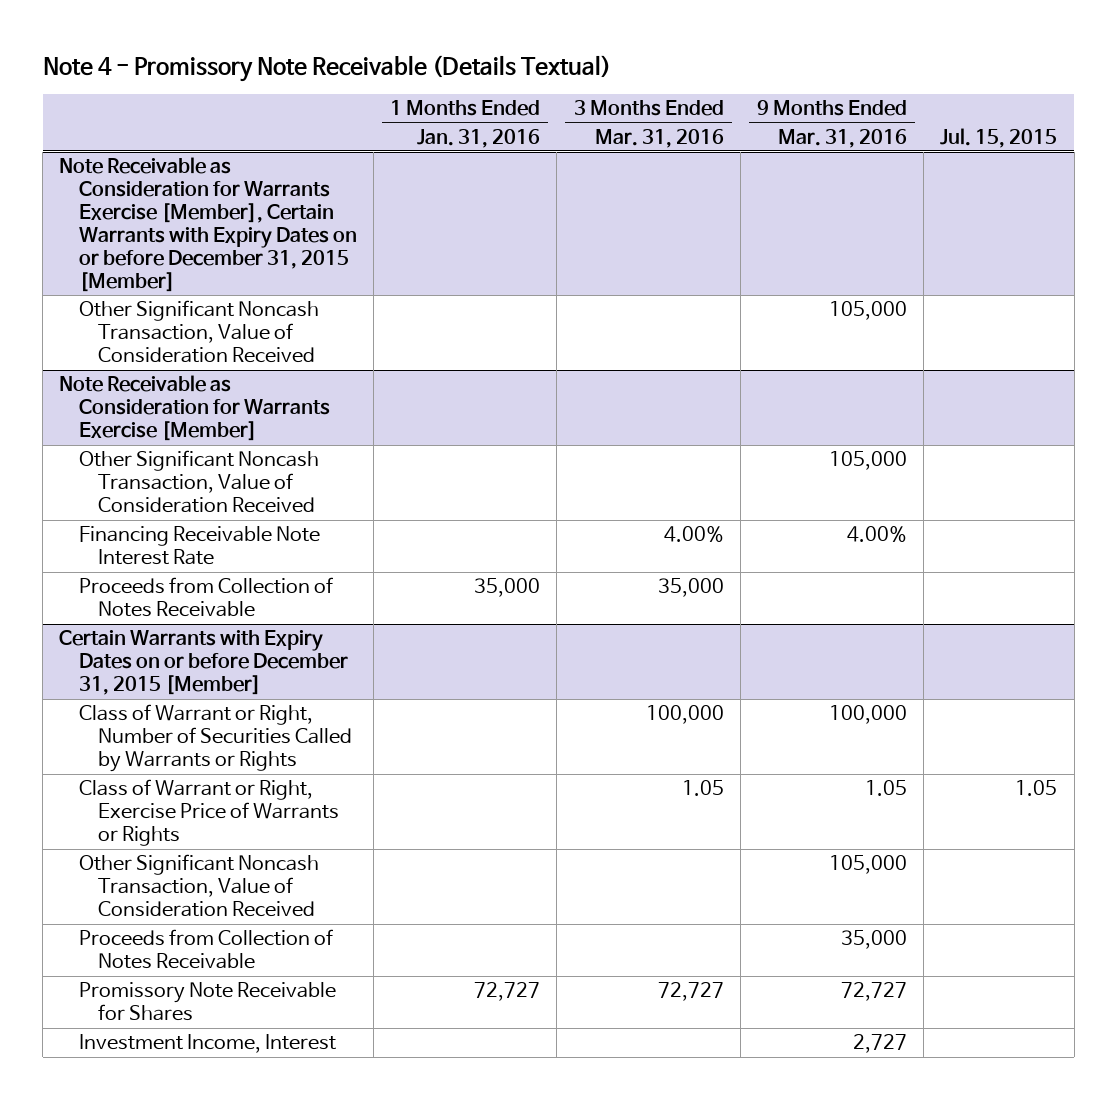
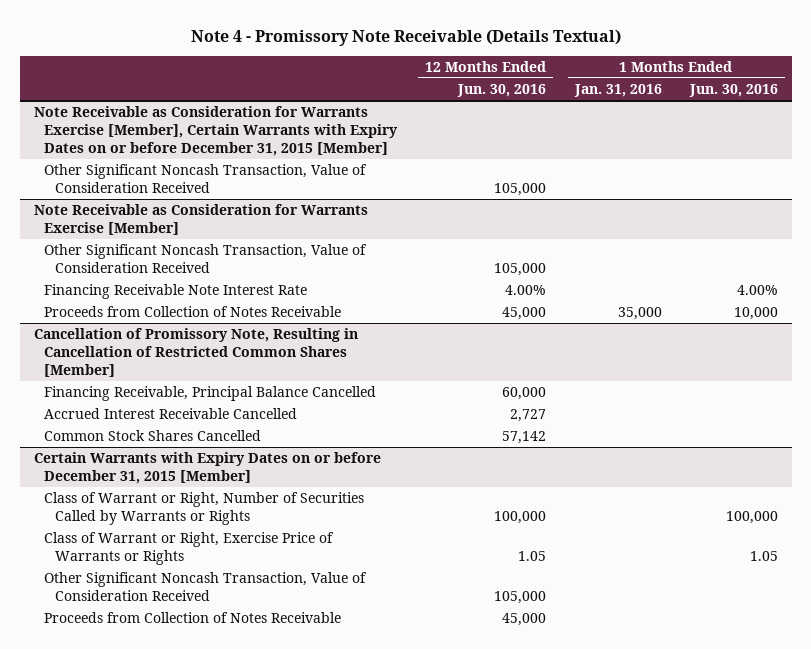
- | 1 Months Ended Jan. 31, 2016 | 3 Months Ended Mar. 31, 2016 | 9 Months Ended Mar. 31, 2016 | Jul. 15, 2015
+ | 12 Months Ended Jun. 30, 2016 | 1 Months Ended Jan. 31, 2016 | 1 Months Ended Jun. 30, 2016
+ Cancellation of Promissory Note, Resulting in Cancellation of Restricted Common Shares [Member]
+ Financing Receivable, Principal Balance Cancelled | 60,000 | |
+ Accrued Interest Receivable Cancelled | 2,727 | |
+ Common Stock Shares Cancelled | 57,142 | |
@ Certain Warrants with Expiry Dates on or before December 31, 2015 [Member]
- Promissory Note Receivable for Shares | 72,727 | 72,727 | 72,727 |
- Investment Income, Interest | | | 2,727 |

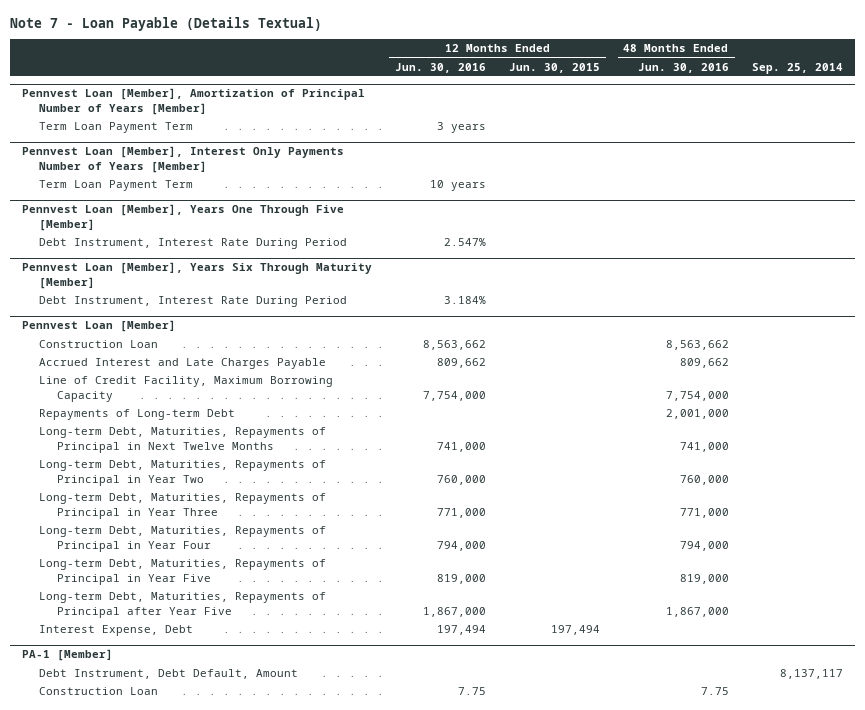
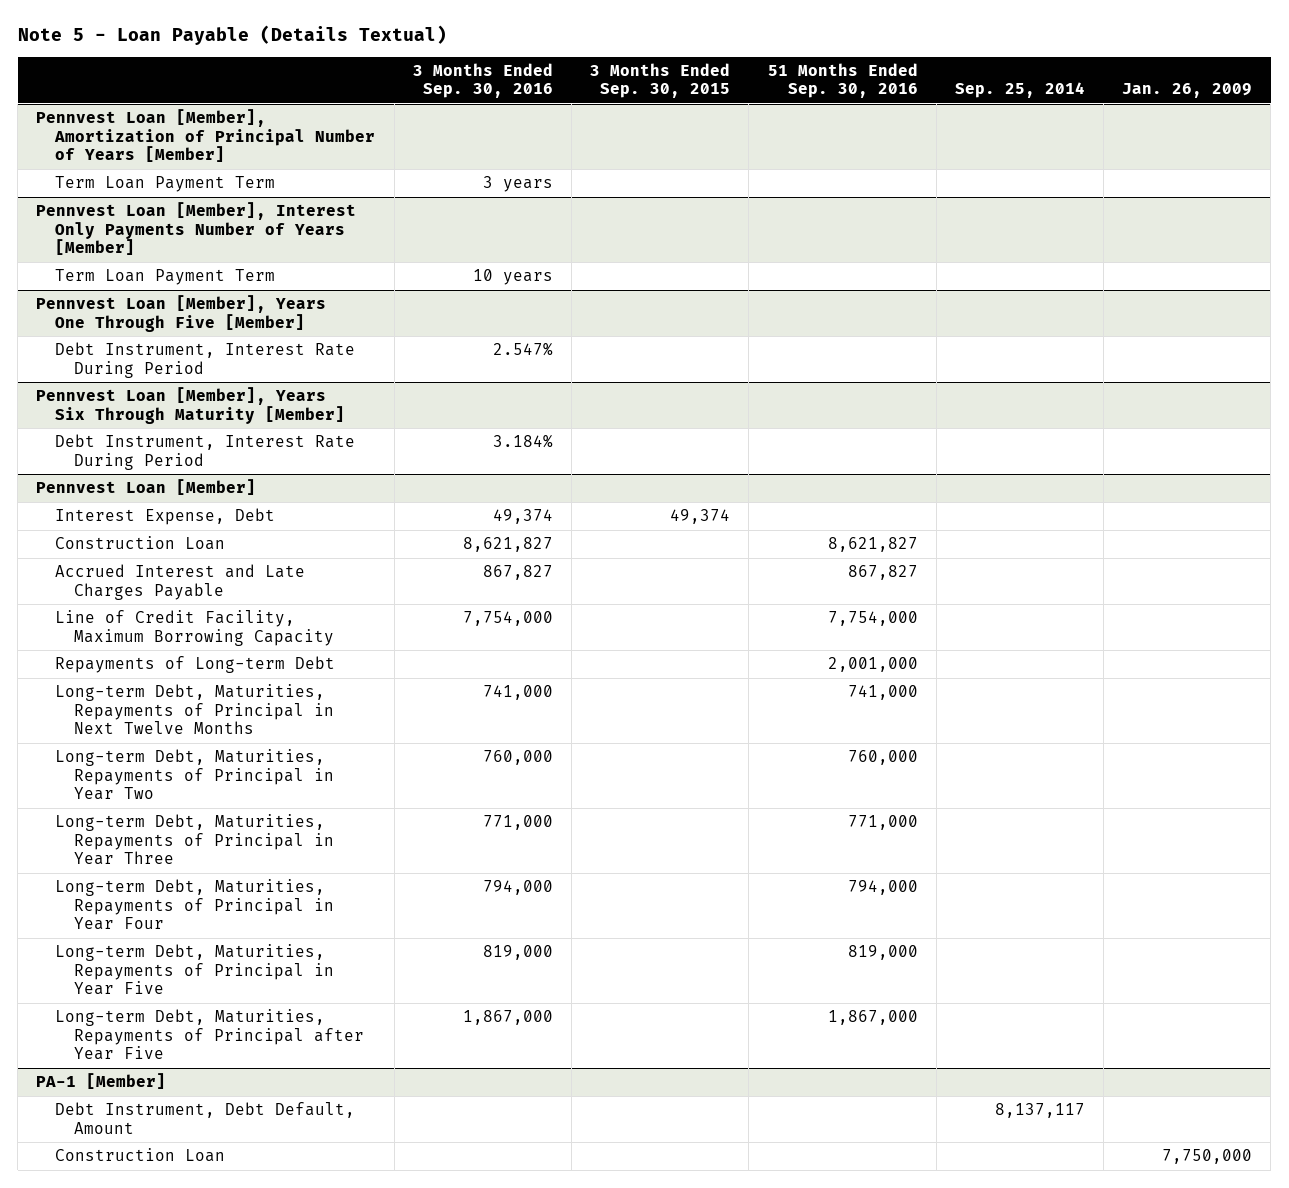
- Note 7 - Loan Payable (Details Textual)
+ Note 5 - Loan Payable (Details Textual)
- | 12 Months Ended Jun. 30, 2016 | 12 Months Ended Jun. 30, 2015 | 48 Months Ended Jun. 30, 2016 | Sep. 25, 2014
+ | 3 Months Ended Sep. 30, 2016 | 3 Months Ended Sep. 30, 2015 | 51 Months Ended Sep. 30, 2016 | Sep. 25, 2014 | Jan. 26, 2009
@ Pennvest Loan [Member]
moved up: Interest Expense, Debt | 49,374 | 49,374 | | |

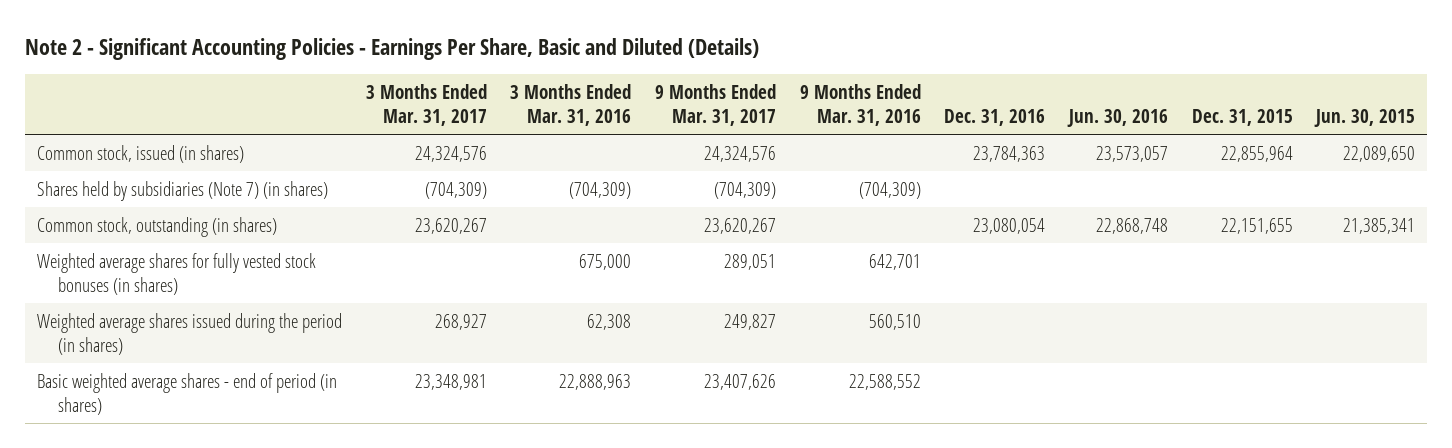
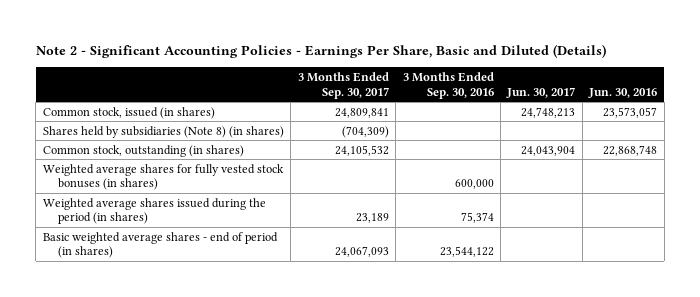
- | 3 Months Ended Mar. 31, 2017 | 3 Months Ended Mar. 31, 2016 | 9 Months Ended Mar. 31, 2017 | 9 Months Ended Mar. 31, 2016 | Dec. 31, 2016 | Jun. 30, 2016 | Dec. 31, 2015 | Jun. 30, 2015
+ | 3 Months Ended Sep. 30, 2017 | 3 Months Ended Sep. 30, 2016 | Jun. 30, 2017 | Jun. 30, 2016
- Shares held by subsidiaries (Note 7) (in shares) | (704,309) | (704,309) | (704,309) | (704,309) | | | |
+ Shares held by subsidiaries (Note 8) (in shares) | (704,309) | | |

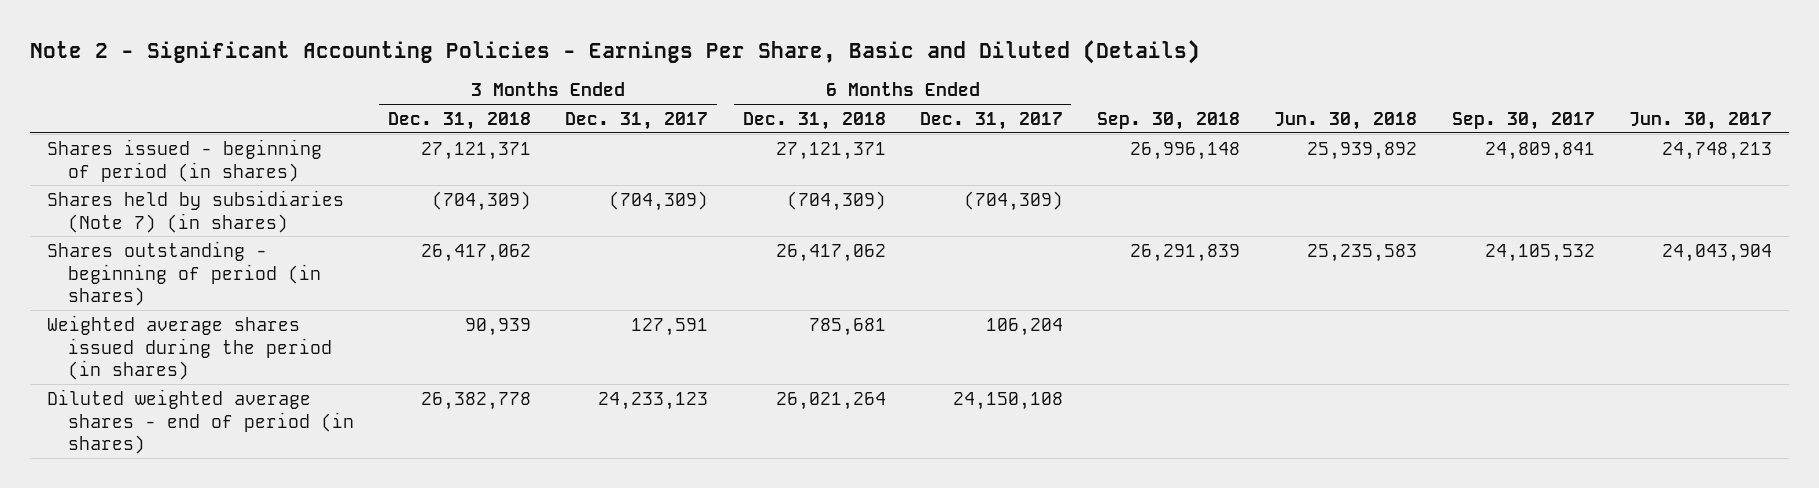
- | 3 Months Ended Sep. 30, 2017 | 3 Months Ended Sep. 30, 2016 | Jun. 30, 2017 | Jun. 30, 2016
+ | 3 Months Ended Dec. 31, 2018 | 3 Months Ended Dec. 31, 2017 | 6 Months Ended Dec. 31, 2018 | 6 Months Ended Dec. 31, 2017 | Sep. 30, 2018 | Jun. 30, 2018 | Sep. 30, 2017 | Jun. 30, 2017
- Common stock, issued (in shares) | 24,809,841 | | 24,748,213 | 23,573,057
- Shares held by subsidiaries (Note 8) (in shares) | (704,309) | | |
- Common stock, outstanding (in shares) | 24,105,532 | | 24,043,904 | 22,868,748
- Weighted average shares for fully vested stock bonuses (in shares) | | 600,000 | |
+ Shares issued - beginning of period (in shares) | 27,121,371 | | 27,121,371 | | 26,996,148 | 25,939,892 | 24,809,841 | 24,748,213
+ Shares held by subsidiaries (Note 7) (in shares) | (704,309) | (704,309) | (704,309) | (704,309) | | | |
+ Shares outstanding - beginning of period (in shares) | 26,417,062 | | 26,417,062 | | 26,291,839 | 25,235,583 | 24,105,532 | 24,043,904
- Basic weighted average shares - end of period (in shares) | 24,067,093 | 23,544,122 | |
+ Diluted weighted average shares - end of period (in shares) | 26,382,778 | 24,233,123 | 26,021,264 | 24,150,108 | | | |

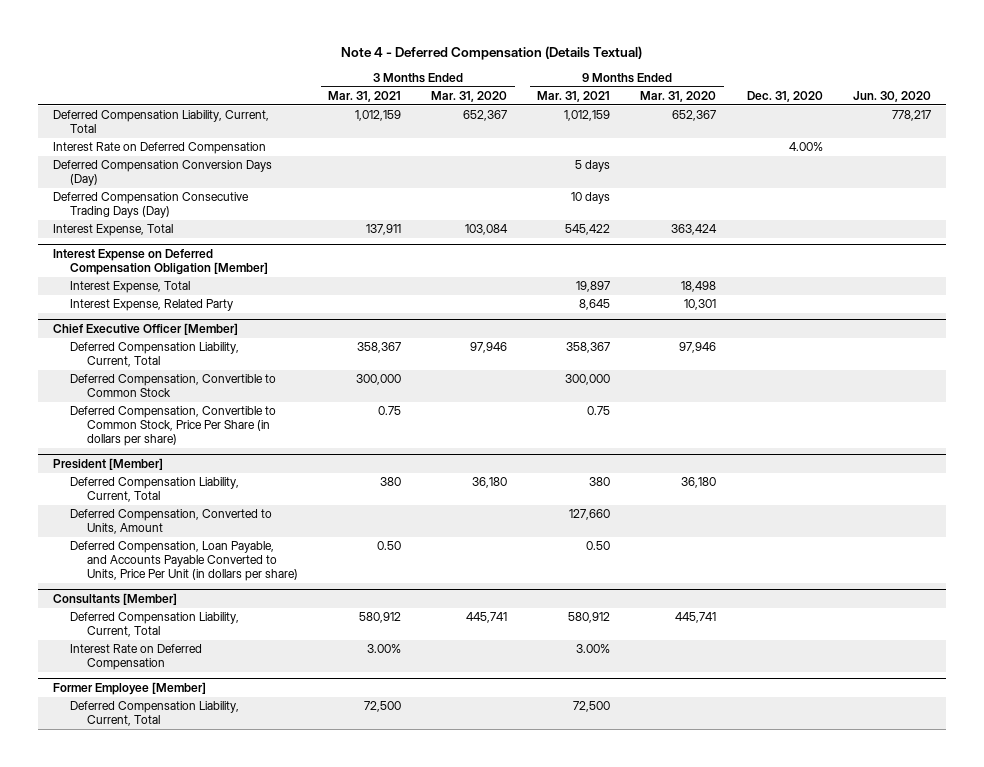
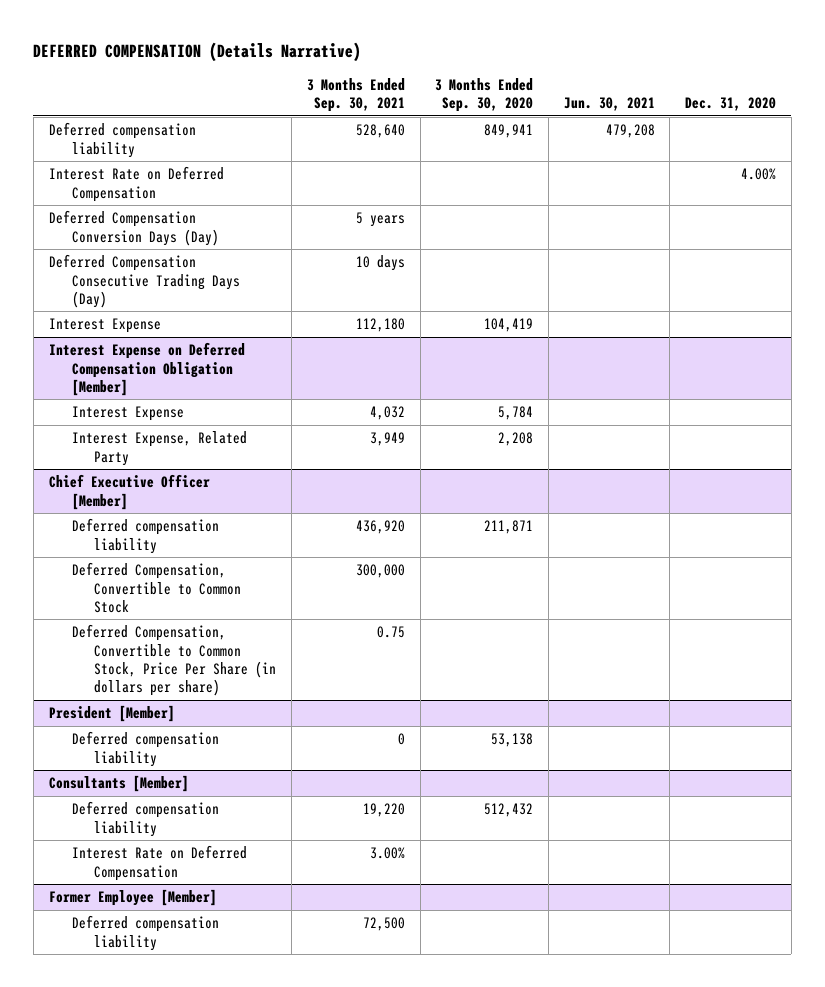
- Note 4 - Deferred Compensation (Details Textual)
+ DEFERRED COMPENSATION (Details Narrative)
- | 3 Months Ended Mar. 31, 2021 | 3 Months Ended Mar. 31, 2020 | 9 Months Ended Mar. 31, 2021 | 9 Months Ended Mar. 31, 2020 | Dec. 31, 2020 | Jun. 30, 2020
+ | 3 Months Ended Sep. 30, 2021 | 3 Months Ended Sep. 30, 2020 | Jun. 30, 2021 | Dec. 31, 2020
- Deferred Compensation Liability, Current, Total | 1,012,159 | 652,367 | 1,012,159 | 652,367 | | 778,217
+ Deferred compensation liability | 528,640 | 849,941 | 479,208 |
- Interest Expense, Total | 137,911 | 103,084 | 545,422 | 363,424 | |
+ Interest Expense | 112,180 | 104,419 | |
@ Interest Expense on Deferred Compensation Obligation [Member]
- Interest Expense, Total | | | 19,897 | 18,498 | |
+ Interest Expense | 4,032 | 5,784 | |
@ Chief Executive Officer [Member]
- Deferred Compensation Liability, Current, Total | 358,367 | 97,946 | 358,367 | 97,946 | |
+ Deferred compensation liability | 436,920 | 211,871 | |
@ President [Member]
- Deferred Compensation Liability, Current, Total | 380 | 36,180 | 380 | 36,180 | |
- Deferred Compensation, Converted to Units, Amount | | | 127,660 | | |
- Deferred Compensation, Loan Payable, and Accounts Payable Converted to Units, Price Per Unit (in dollars per share) | 0.50 | | 0.50 | | |
+ Deferred compensation liability | 0 | 53,138 | |
@ Consultants [Member]
- Deferred Compensation Liability, Current, Total | 580,912 | 445,741 | 580,912 | 445,741 | |
+ Deferred compensation liability | 19,220 | 512,432 | |
@ Former Employee [Member]
- Deferred Compensation Liability, Current, Total | 72,500 | | 72,500 | | |
+ Deferred compensation liability | 72,500 | | |

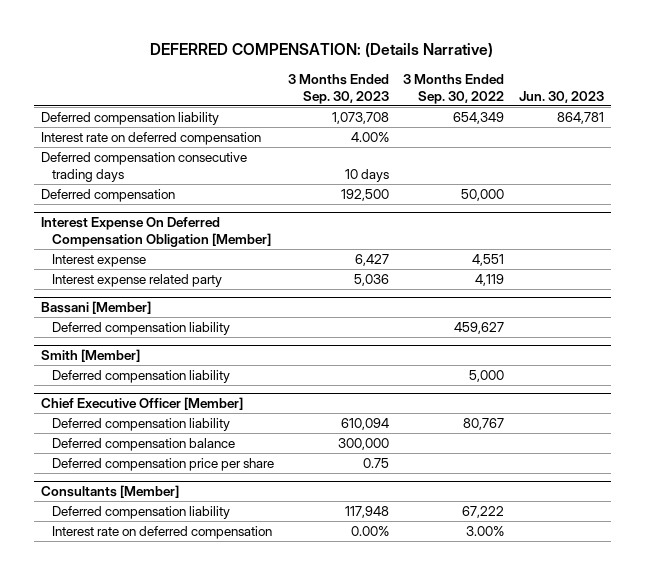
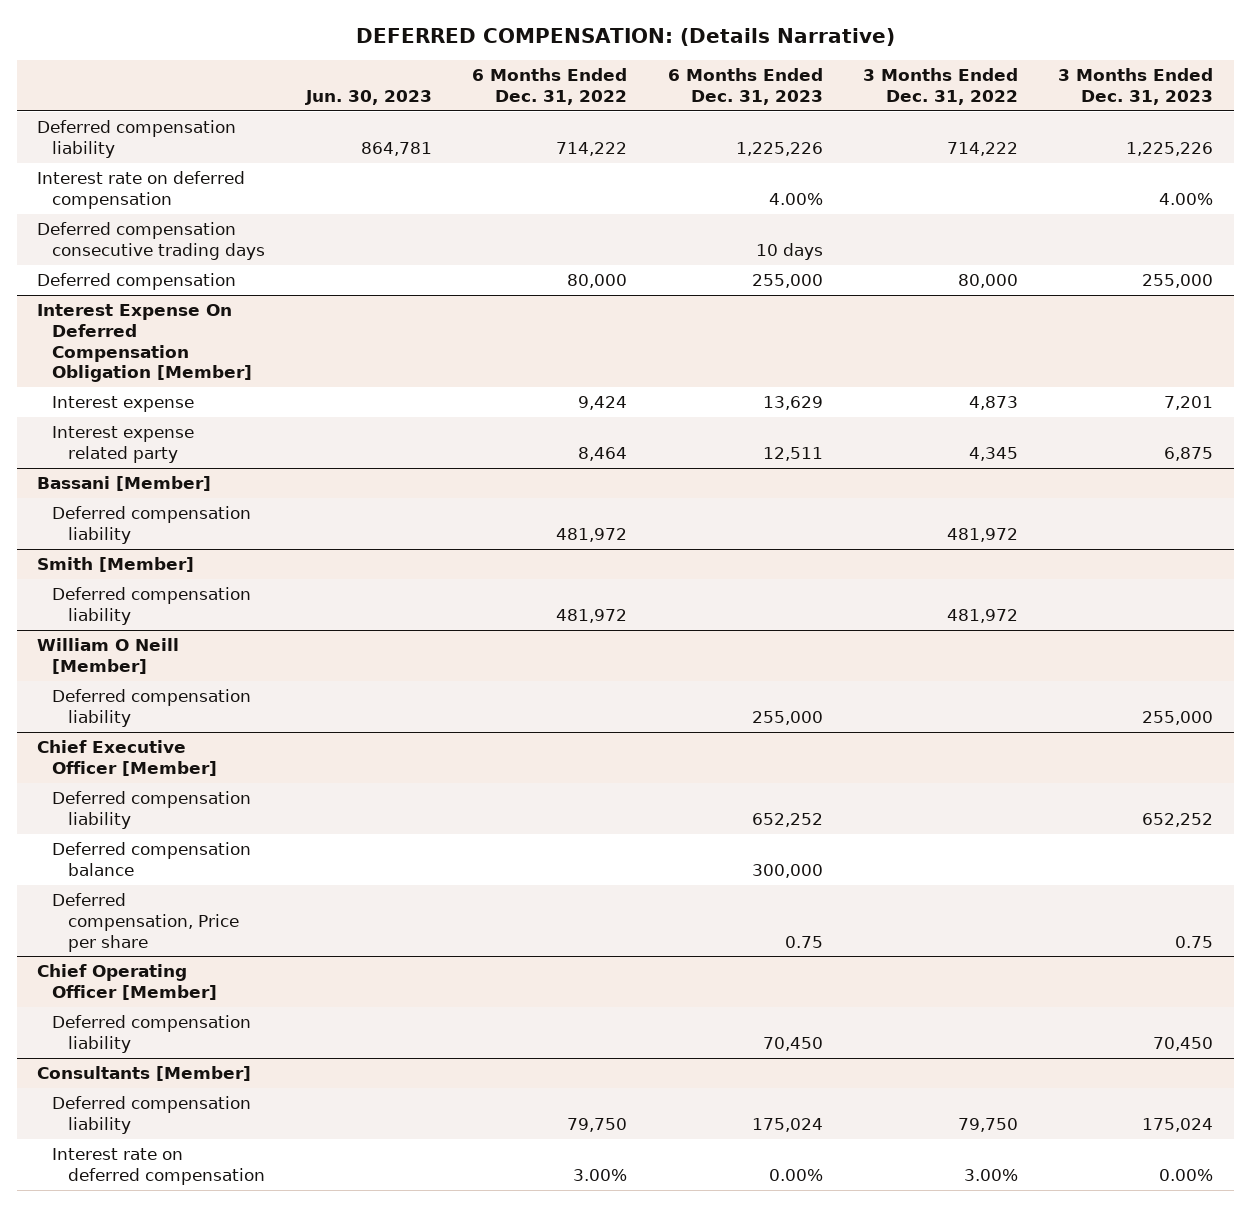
- | 3 Months Ended Sep. 30, 2023 | 3 Months Ended Sep. 30, 2022 | Jun. 30, 2023
+ | Jun. 30, 2023 | 6 Months Ended Dec. 31, 2022 | 6 Months Ended Dec. 31, 2023 | 3 Months Ended Dec. 31, 2022 | 3 Months Ended Dec. 31, 2023
+ William O Neill [Member]
+ Deferred compensation liability | | | 255,000 | | 255,000
@ Chief Executive Officer [Member]
- Deferred compensation price per share | 0.75 | |
+ Deferred compensation, Price per share | | | 0.75 | | 0.75
+ Chief Operating Officer [Member]
+ Deferred compensation liability | | | 70,450 | | 70,450

